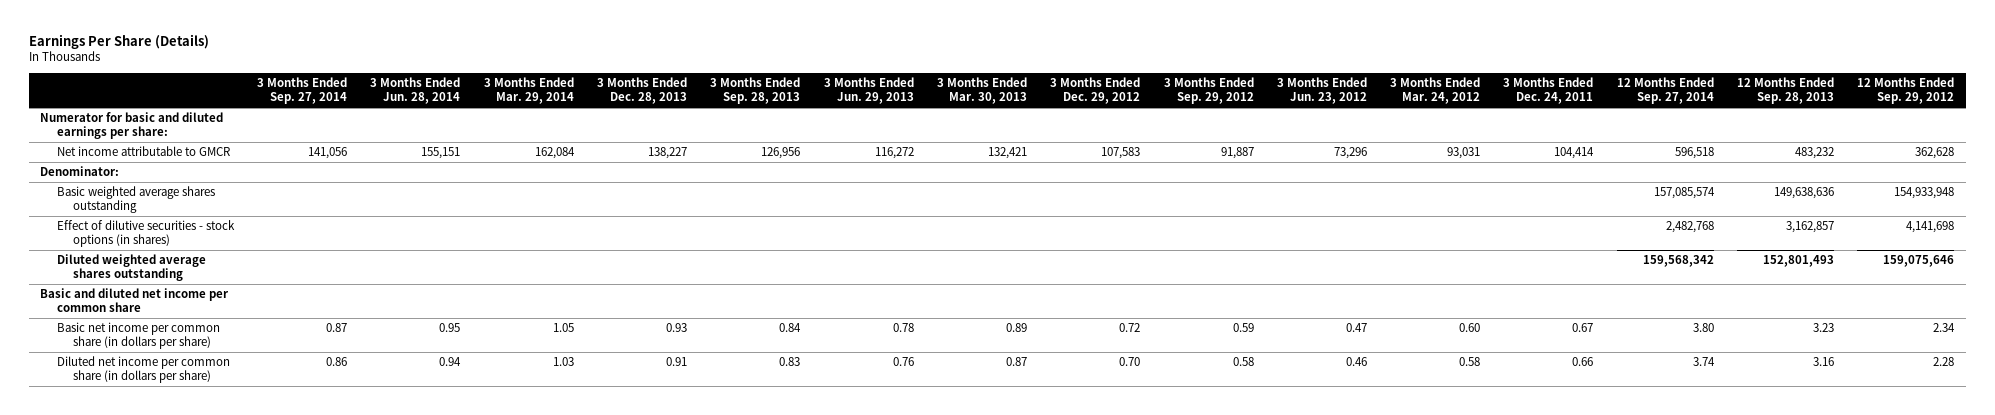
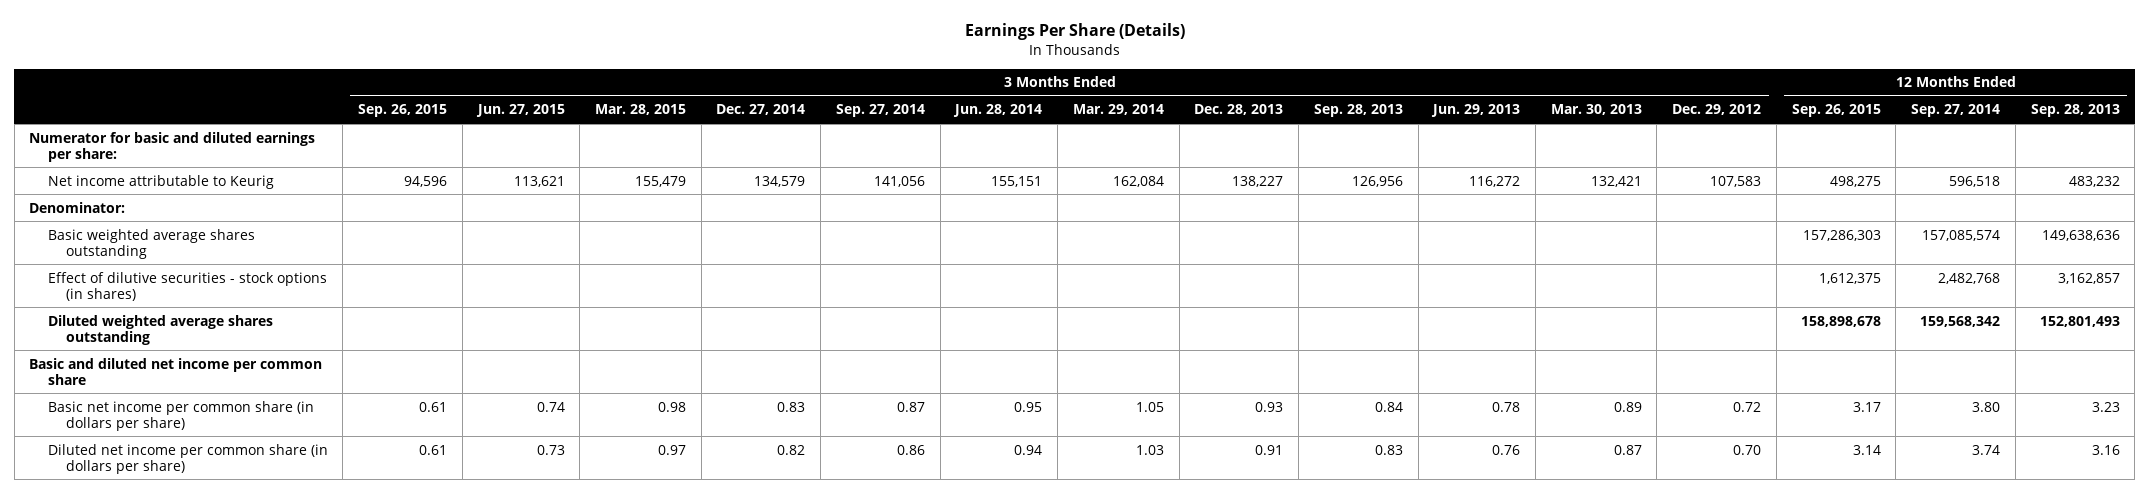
- | 3 Months Ended Sep. 27, 2014 | 3 Months Ended Jun. 28, 2014 | 3 Months Ended Mar. 29, 2014 | 3 Months Ended Dec. 28, 2013 | 3 Months Ended Sep. 28, 2013 | 3 Months Ended Jun. 29, 2013 | 3 Months Ended Mar. 30, 2013 | 3 Months Ended Dec. 29, 2012 | 3 Months Ended Sep. 29, 2012 | 3 Months Ended Jun. 23, 2012 | 3 Months Ended Mar. 24, 2012 | 3 Months Ended Dec. 24, 2011 | 12 Months Ended Sep. 27, 2014 | 12 Months Ended Sep. 28, 2013 | 12 Months Ended Sep. 29, 2012
+ | 3 Months Ended Sep. 26, 2015 | 3 Months Ended Jun. 27, 2015 | 3 Months Ended Mar. 28, 2015 | 3 Months Ended Dec. 27, 2014 | 3 Months Ended Sep. 27, 2014 | 3 Months Ended Jun. 28, 2014 | 3 Months Ended Mar. 29, 2014 | 3 Months Ended Dec. 28, 2013 | 3 Months Ended Sep. 28, 2013 | 3 Months Ended Jun. 29, 2013 | 3 Months Ended Mar. 30, 2013 | 3 Months Ended Dec. 29, 2012 | 12 Months Ended Sep. 26, 2015 | 12 Months Ended Sep. 27, 2014 | 12 Months Ended Sep. 28, 2013
- Net income attributable to GMCR | 141,056 | 155,151 | 162,084 | 138,227 | 126,956 | 116,272 | 132,421 | 107,583 | 91,887 | 73,296 | 93,031 | 104,414 | 596,518 | 483,232 | 362,628
+ Net income attributable to Keurig | 94,596 | 113,621 | 155,479 | 134,579 | 141,056 | 155,151 | 162,084 | 138,227 | 126,956 | 116,272 | 132,421 | 107,583 | 498,275 | 596,518 | 483,232

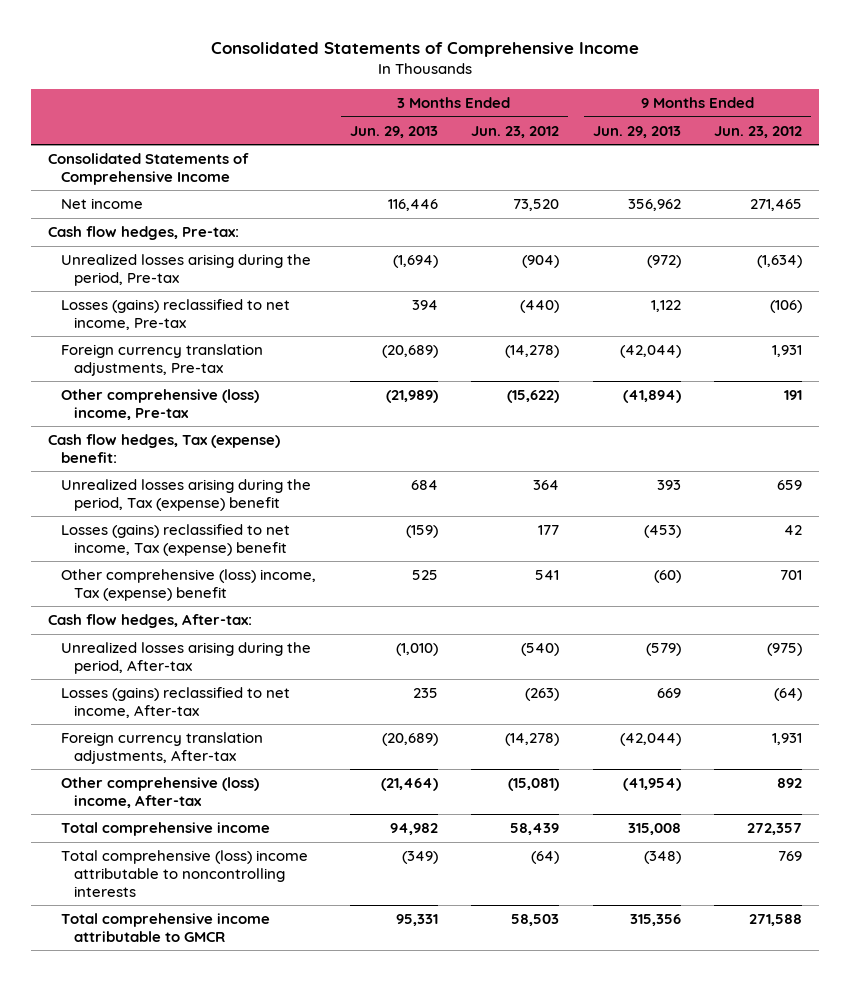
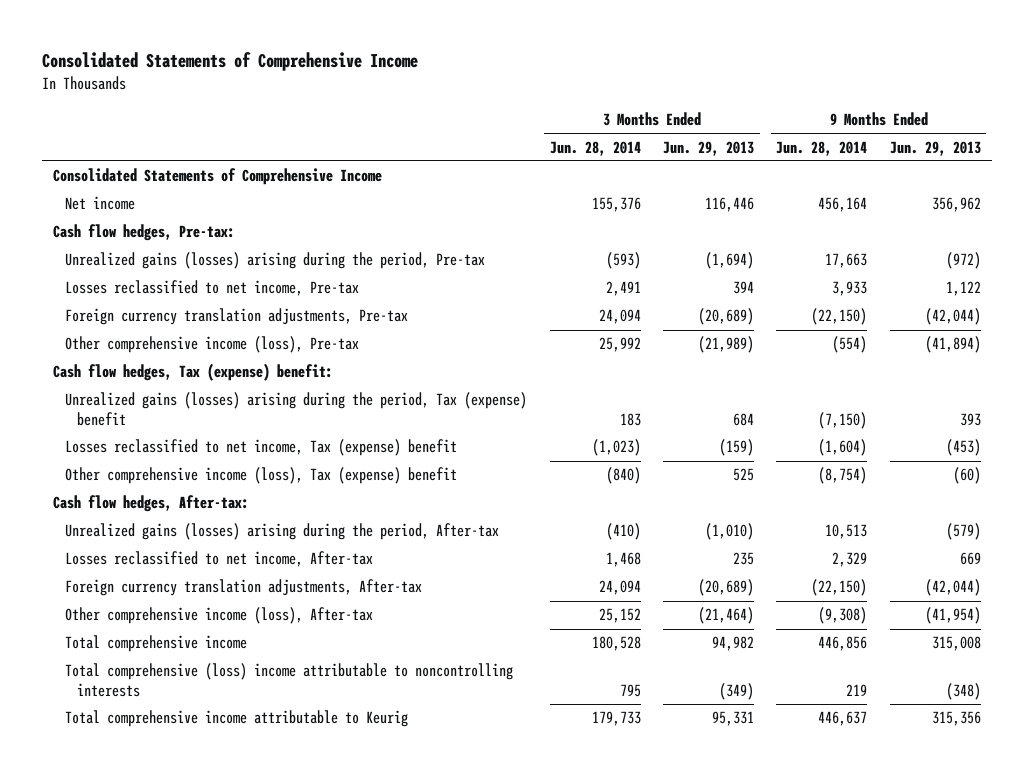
- | 3 Months Ended Jun. 29, 2013 | 3 Months Ended Jun. 23, 2012 | 9 Months Ended Jun. 29, 2013 | 9 Months Ended Jun. 23, 2012
+ | 3 Months Ended Jun. 28, 2014 | 3 Months Ended Jun. 29, 2013 | 9 Months Ended Jun. 28, 2014 | 9 Months Ended Jun. 29, 2013
- Unrealized losses arising during the period, Pre-tax | (1,694) | (904) | (972) | (1,634)
- Losses (gains) reclassified to net income, Pre-tax | 394 | (440) | 1,122 | (106)
+ Unrealized gains (losses) arising during the period, Pre-tax | (593) | (1,694) | 17,663 | (972)
+ Losses reclassified to net income, Pre-tax | 2,491 | 394 | 3,933 | 1,122
- Other comprehensive (loss) income, Pre-tax | (21,989) | (15,622) | (41,894) | 191
+ Other comprehensive income (loss), Pre-tax | 25,992 | (21,989) | (554) | (41,894)
- Unrealized losses arising during the period, Tax (expense) benefit | 684 | 364 | 393 | 659
- Losses (gains) reclassified to net income, Tax (expense) benefit | (159) | 177 | (453) | 42
- Other comprehensive (loss) income, Tax (expense) benefit | 525 | 541 | (60) | 701
+ Unrealized gains (losses) arising during the period, Tax (expense) benefit | 183 | 684 | (7,150) | 393
+ Losses reclassified to net income, Tax (expense) benefit | (1,023) | (159) | (1,604) | (453)
+ Other comprehensive income (loss), Tax (expense) benefit | (840) | 525 | (8,754) | (60)
- Unrealized losses arising during the period, After-tax | (1,010) | (540) | (579) | (975)
- Losses (gains) reclassified to net income, After-tax | 235 | (263) | 669 | (64)
+ Unrealized gains (losses) arising during the period, After-tax | (410) | (1,010) | 10,513 | (579)
+ Losses reclassified to net income, After-tax | 1,468 | 235 | 2,329 | 669
- Other comprehensive (loss) income, After-tax | (21,464) | (15,081) | (41,954) | 892
+ Other comprehensive income (loss), After-tax | 25,152 | (21,464) | (9,308) | (41,954)
- Total comprehensive income attributable to GMCR | 95,331 | 58,503 | 315,356 | 271,588
+ Total comprehensive income attributable to Keurig | 179,733 | 95,331 | 446,637 | 315,356

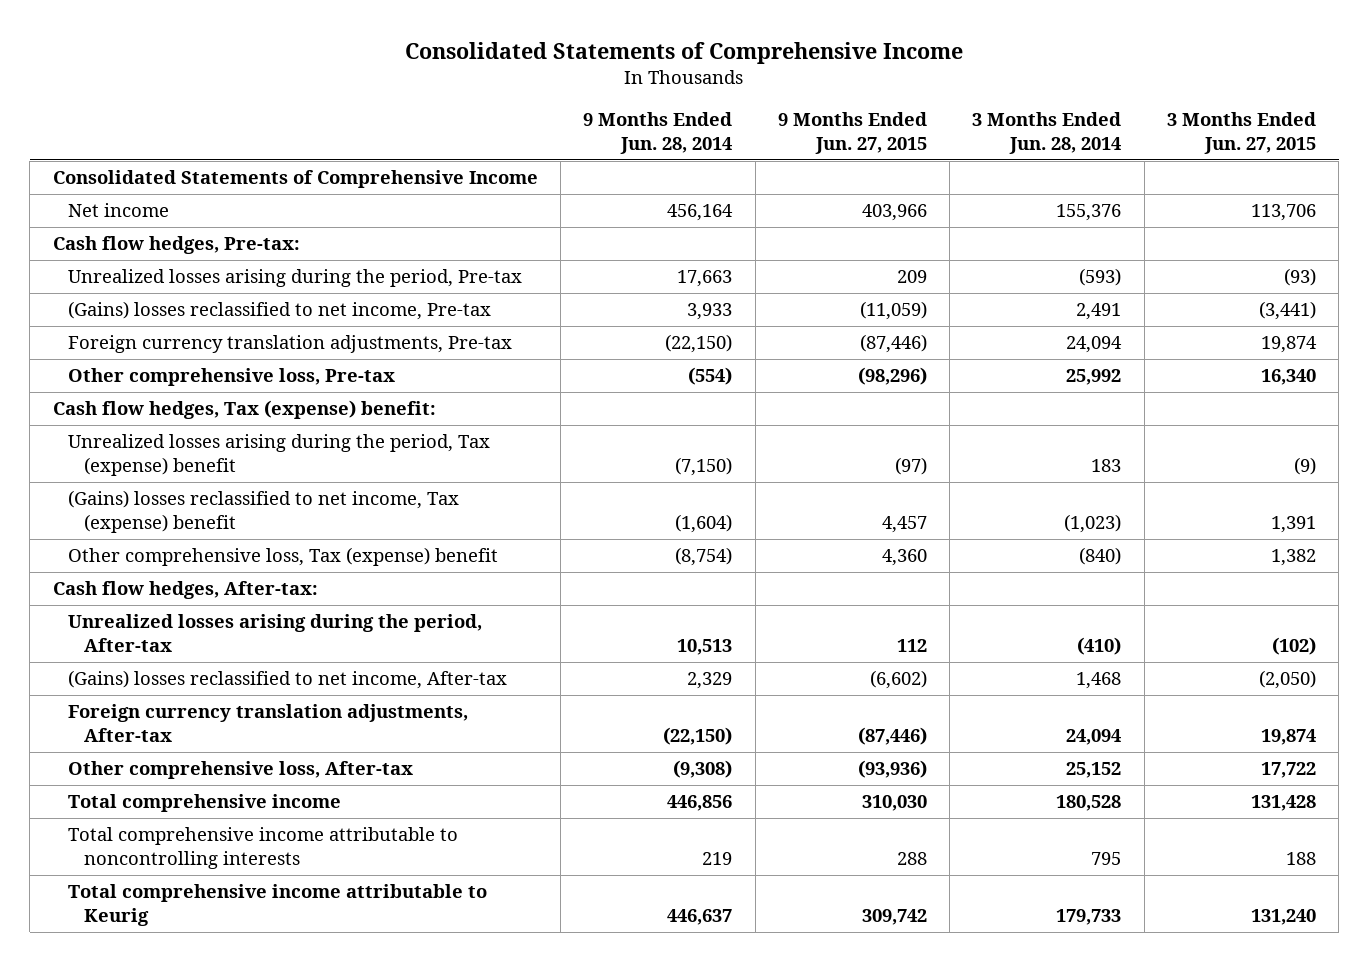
- | 3 Months Ended Jun. 28, 2014 | 3 Months Ended Jun. 29, 2013 | 9 Months Ended Jun. 28, 2014 | 9 Months Ended Jun. 29, 2013
+ | 9 Months Ended Jun. 28, 2014 | 9 Months Ended Jun. 27, 2015 | 3 Months Ended Jun. 28, 2014 | 3 Months Ended Jun. 27, 2015
- Unrealized gains (losses) arising during the period, Pre-tax | (593) | (1,694) | 17,663 | (972)
- Losses reclassified to net income, Pre-tax | 2,491 | 394 | 3,933 | 1,122
+ Unrealized losses arising during the period, Pre-tax | 17,663 | 209 | (593) | (93)
+ (Gains) losses reclassified to net income, Pre-tax | 3,933 | (11,059) | 2,491 | (3,441)
- Other comprehensive income (loss), Pre-tax | 25,992 | (21,989) | (554) | (41,894)
+ Other comprehensive loss, Pre-tax | (554) | (98,296) | 25,992 | 16,340
- Unrealized gains (losses) arising during the period, Tax (expense) benefit | 183 | 684 | (7,150) | 393
- Losses reclassified to net income, Tax (expense) benefit | (1,023) | (159) | (1,604) | (453)
- Other comprehensive income (loss), Tax (expense) benefit | (840) | 525 | (8,754) | (60)
+ Unrealized losses arising during the period, Tax (expense) benefit | (7,150) | (97) | 183 | (9)
+ (Gains) losses reclassified to net income, Tax (expense) benefit | (1,604) | 4,457 | (1,023) | 1,391
+ Other comprehensive loss, Tax (expense) benefit | (8,754) | 4,360 | (840) | 1,382
- Unrealized gains (losses) arising during the period, After-tax | (410) | (1,010) | 10,513 | (579)
- Losses reclassified to net income, After-tax | 1,468 | 235 | 2,329 | 669
+ Unrealized losses arising during the period, After-tax | 10,513 | 112 | (410) | (102)
+ (Gains) losses reclassified to net income, After-tax | 2,329 | (6,602) | 1,468 | (2,050)
- Other comprehensive income (loss), After-tax | 25,152 | (21,464) | (9,308) | (41,954)
+ Other comprehensive loss, After-tax | (9,308) | (93,936) | 25,152 | 17,722
- Total comprehensive (loss) income attributable to noncontrolling interests | 795 | (349) | 219 | (348)
+ Total comprehensive income attributable to noncontrolling interests | 219 | 288 | 795 | 188

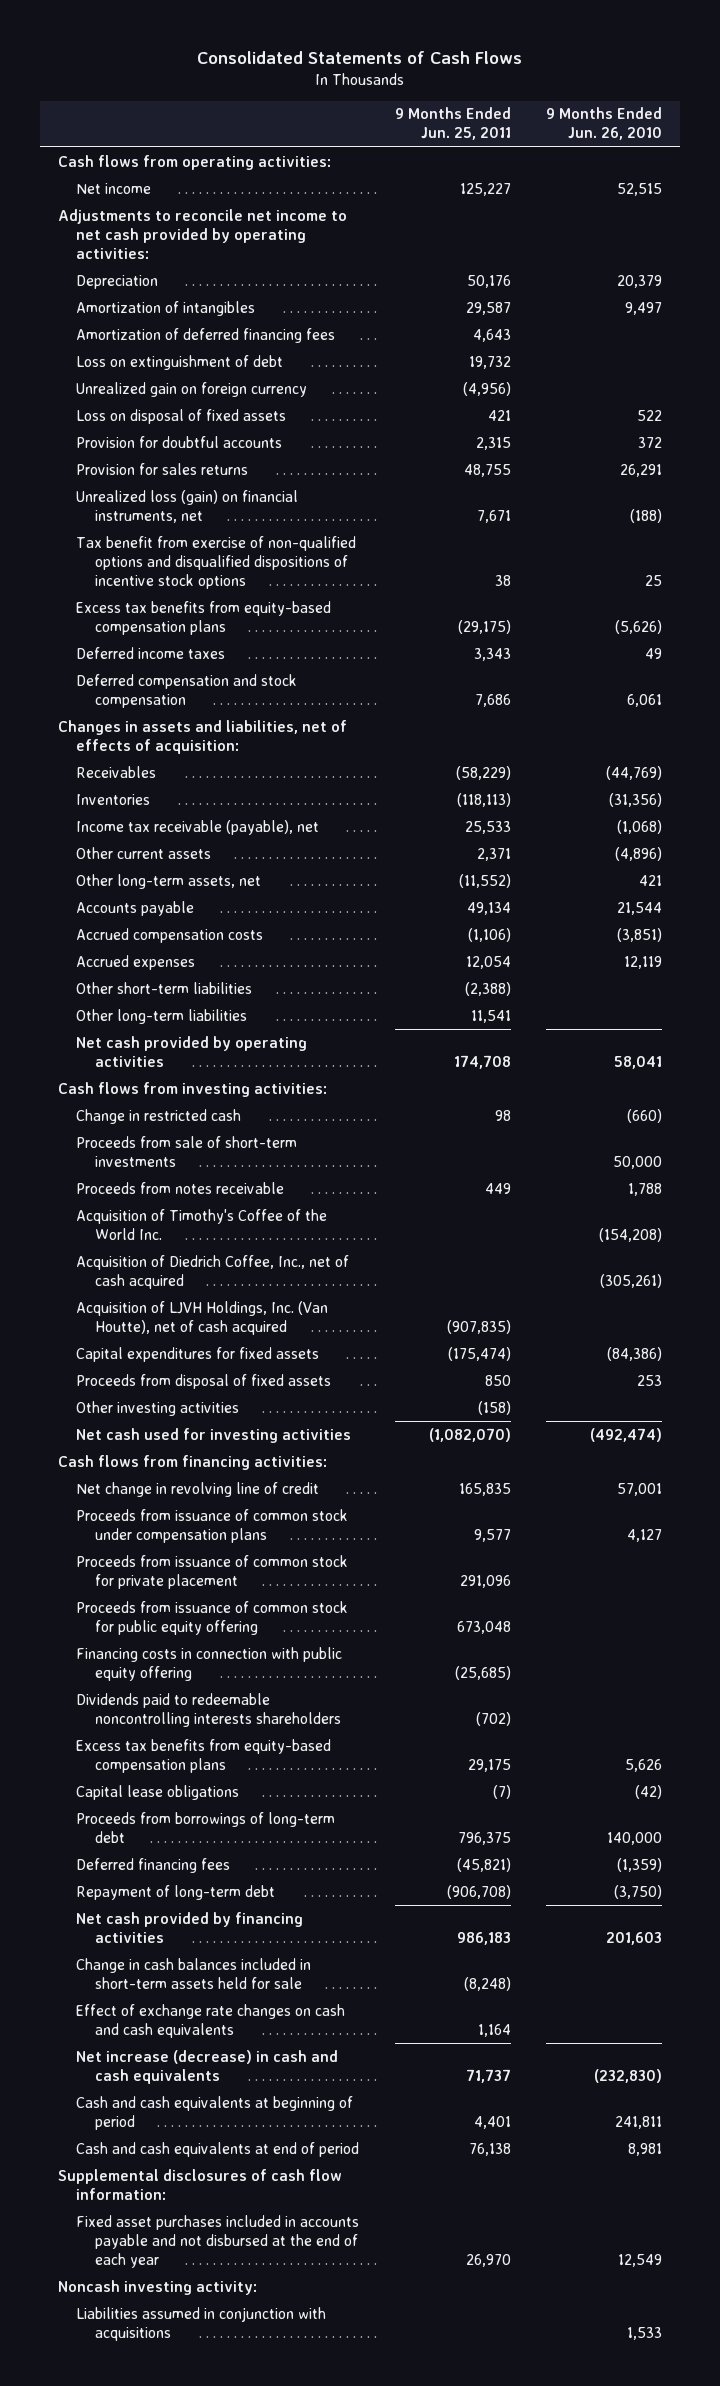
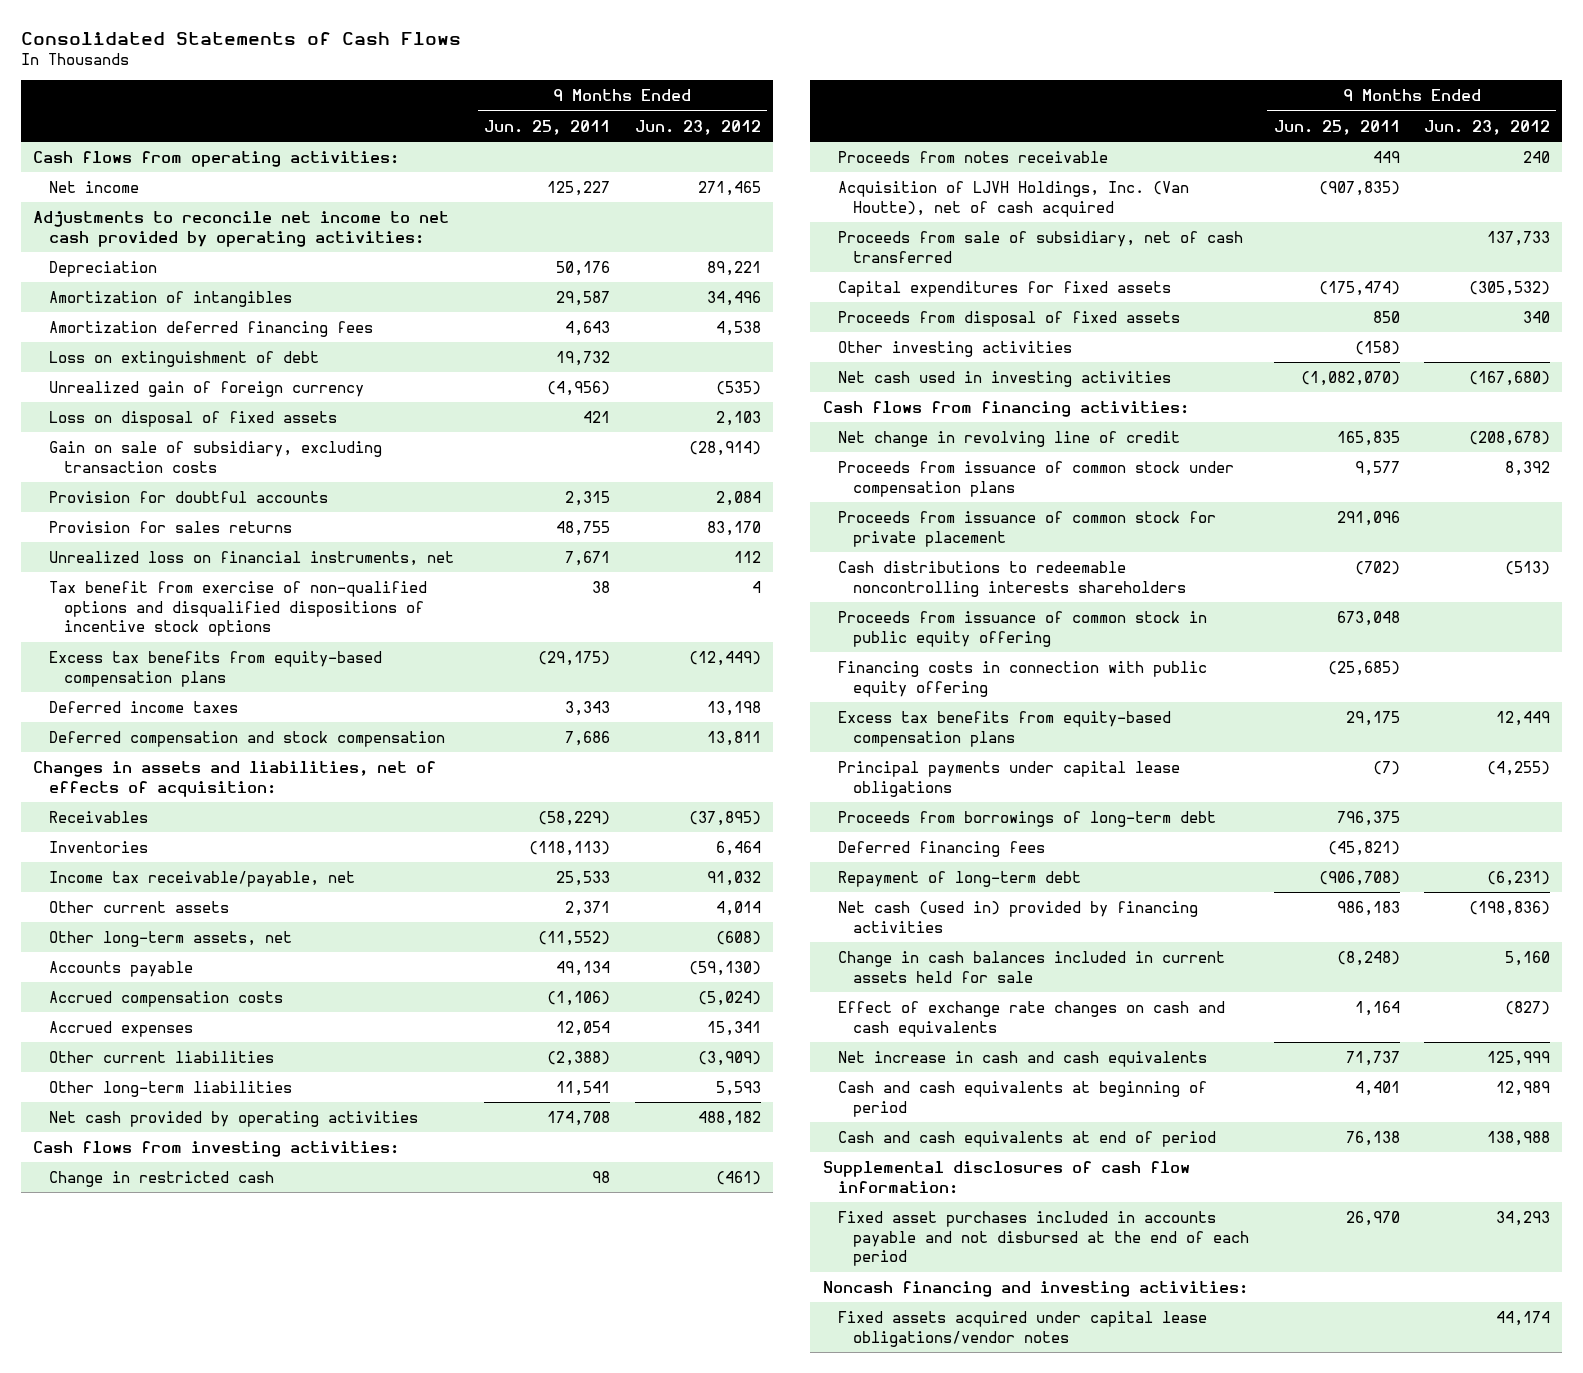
- | 9 Months Ended Jun. 25, 2011 | 9 Months Ended Jun. 26, 2010
+ | 9 Months Ended Jun. 25, 2011 | 9 Months Ended Jun. 23, 2012
- Amortization of deferred financing fees | 4,643 |
+ Amortization deferred financing fees | 4,643 | 4,538
- Unrealized gain on foreign currency | (4,956) |
+ Unrealized gain of foreign currency | (4,956) | (535)
+ Gain on sale of subsidiary, excluding transaction costs | | (28,914)
- Unrealized loss (gain) on financial instruments, net | 7,671 | (188)
+ Unrealized loss on financial instruments, net | 7,671 | 112
- Income tax receivable (payable), net | 25,533 | (1,068)
+ Income tax receivable/payable, net | 25,533 | 91,032
- Other short-term liabilities | (2,388) |
+ Other current liabilities | (2,388) | (3,909)
- Proceeds from sale of short-term investments | | 50,000
- Acquisition of Timothy's Coffee of the World Inc. | | (154,208)
- Acquisition of Diedrich Coffee, Inc., net of cash acquired | | (305,261)
+ Proceeds from sale of subsidiary, net of cash transferred | | 137,733
- Net cash used for investing activities | (1,082,070) | (492,474)
+ Net cash used in investing activities | (1,082,070) | (167,680)
- Proceeds from issuance of common stock for public equity offering | 673,048 |
+ Cash distributions to redeemable noncontrolling interests shareholders | (702) | (513)
+ Proceeds from issuance of common stock in public equity offering | 673,048 |
- Dividends paid to redeemable noncontrolling interests shareholders | (702) |
- Capital lease obligations | (7) | (42)
+ Principal payments under capital lease obligations | (7) | (4,255)
- Net cash provided by financing activities | 986,183 | 201,603
- Change in cash balances included in short-term assets held for sale | (8,248) |
+ Net cash (used in) provided by financing activities | 986,183 | (198,836)
+ Change in cash balances included in current assets held for sale | (8,248) | 5,160
- Net increase (decrease) in cash and cash equivalents | 71,737 | (232,830)
+ Net increase in cash and cash equivalents | 71,737 | 125,999
- Fixed asset purchases included in accounts payable and not disbursed at the end of each year | 26,970 | 12,549
- Noncash investing activity:
- Liabilities assumed in conjunction with acquisitions | | 1,533
+ Fixed asset purchases included in accounts payable and not disbursed at the end of each period | 26,970 | 34,293
+ Noncash financing and investing activities:
+ Fixed assets acquired under capital lease obligations/vendor notes | | 44,174

